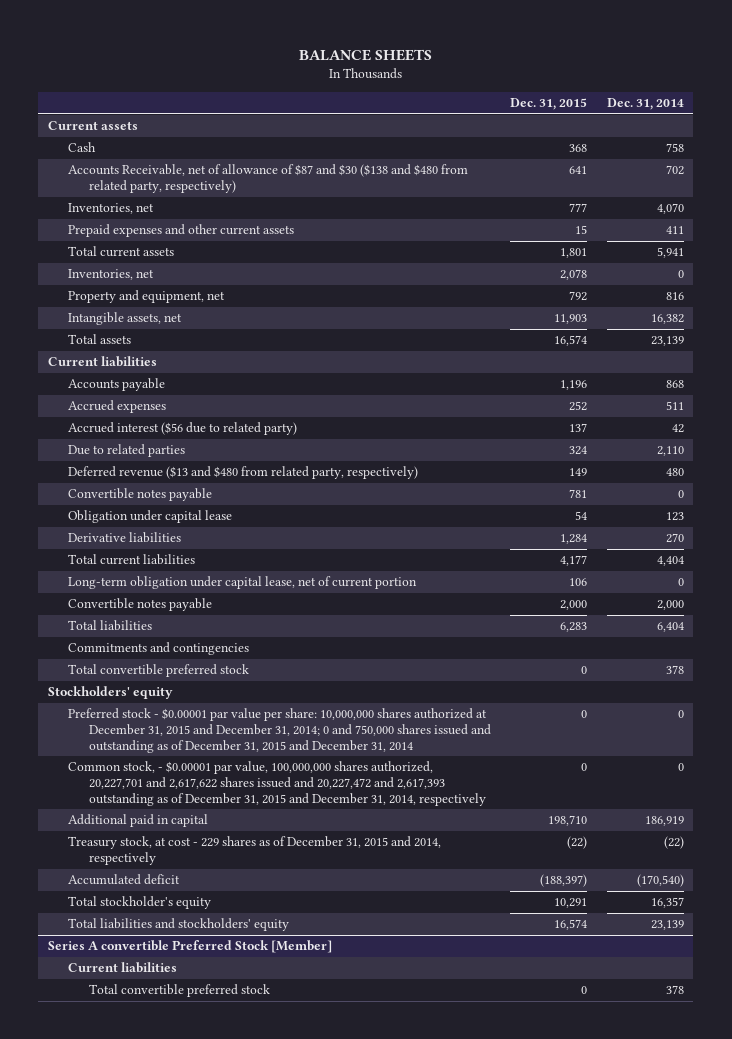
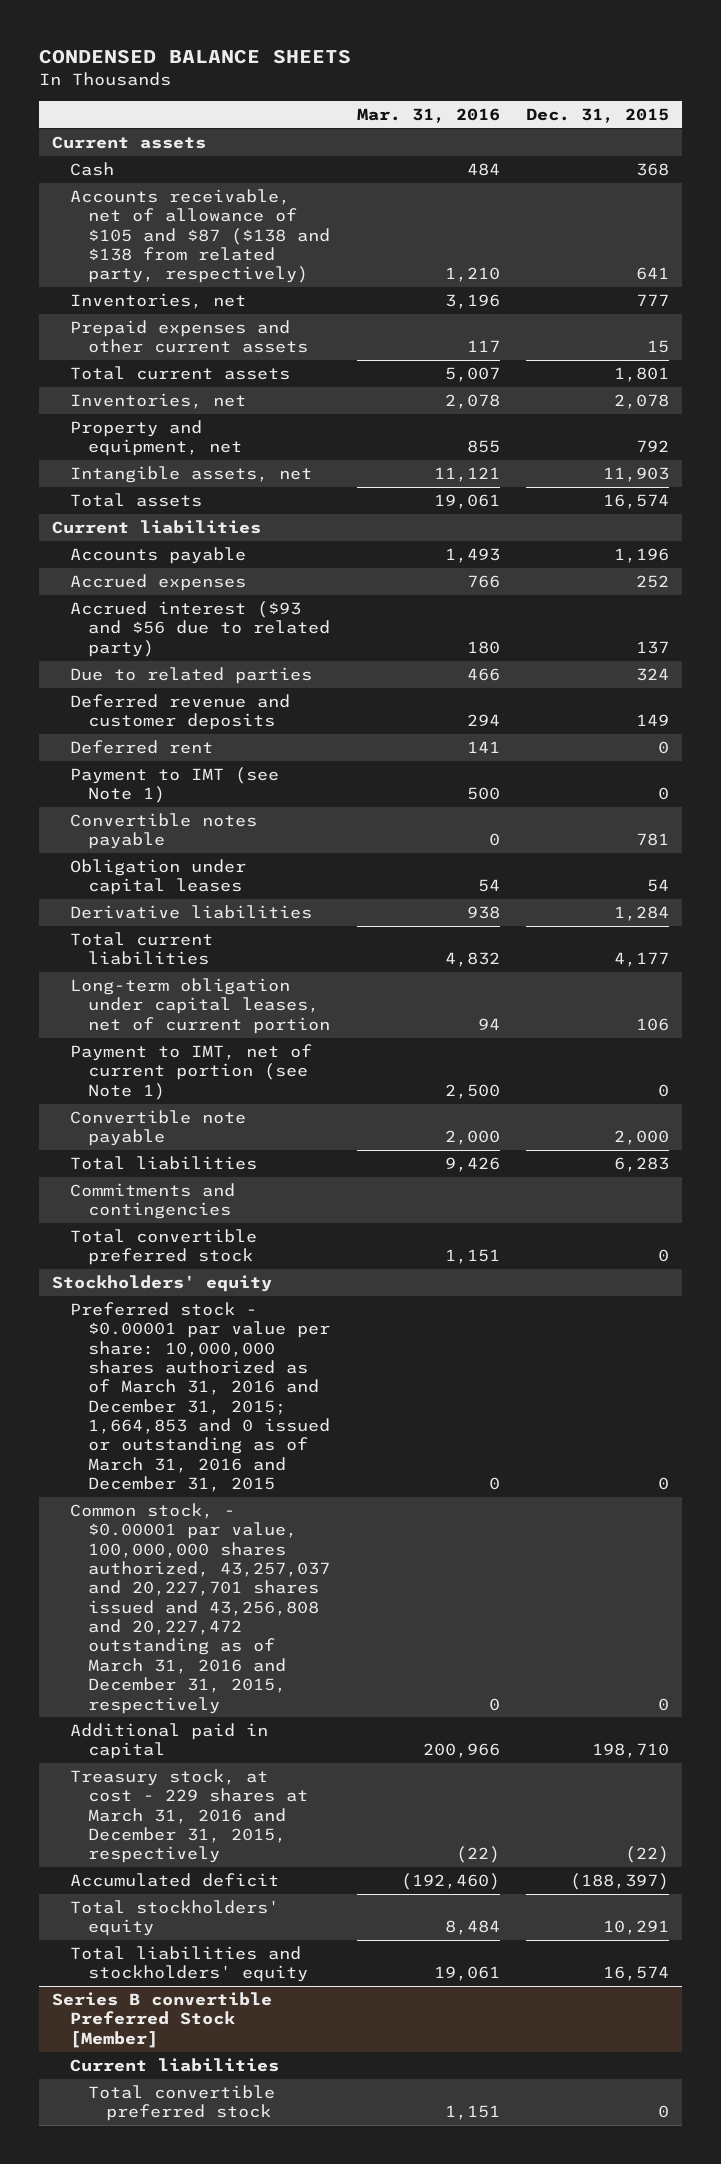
- BALANCE SHEETS
+ CONDENSED BALANCE SHEETS
- | Dec. 31, 2015 | Dec. 31, 2014
+ | Mar. 31, 2016 | Dec. 31, 2015
- Accounts Receivable, net of allowance of $87 and $30 ($138 and $480 from related party, respectively) | 641 | 702
+ Accounts receivable, net of allowance of $105 and $87 ($138 and $138 from related party, respectively) | 1,210 | 641
- Accrued interest ($56 due to related party) | 137 | 42
+ Accrued interest ($93 and $56 due to related party) | 180 | 137
- Deferred revenue ($13 and $480 from related party, respectively) | 149 | 480
+ Deferred revenue and customer deposits | 294 | 149
+ Deferred rent | 141 | 0
+ Payment to IMT (see Note 1) | 500 | 0
- Obligation under capital lease | 54 | 123
+ Obligation under capital leases | 54 | 54
- Long-term obligation under capital lease, net of current portion | 106 | 0
- Convertible notes payable | 2,000 | 2,000
+ Long-term obligation under capital leases, net of current portion | 94 | 106
+ Payment to IMT, net of current portion (see Note 1) | 2,500 | 0
+ Convertible note payable | 2,000 | 2,000
- Preferred stock - $0.00001 par value per share: 10,000,000 shares authorized at December 31, 2015 and December 31, 2014; 0 and 750,000 shares issued and outstanding as of December 31, 2015 and December 31, 2014 | 0 | 0
- Common stock, - $0.00001 par value, 100,000,000 shares authorized, 20,227,701 and 2,617,622 shares issued and 20,227,472 and 2,617,393 outstanding as of December 31, 2015 and December 31, 2014, respectively | 0 | 0
+ Preferred stock - $0.00001 par value per share: 10,000,000 shares authorized as of March 31, 2016 and December 31, 2015; 1,664,853 and 0 issued or outstanding as of March 31, 2016 and December 31, 2015 | 0 | 0
+ Common stock, - $0.00001 par value, 100,000,000 shares authorized, 43,257,037 and 20,227,701 shares issued and 43,256,808 and 20,227,472 outstanding as of March 31, 2016 and December 31, 2015, respectively | 0 | 0
- Treasury stock, at cost - 229 shares as of December 31, 2015 and 2014, respectively | (22) | (22)
+ Treasury stock, at cost - 229 shares at March 31, 2016 and December 31, 2015, respectively | (22) | (22)
- Total stockholder's equity | 10,291 | 16,357
+ Total stockholders' equity | 8,484 | 10,291
- Series A convertible Preferred Stock [Member]
+ Series B convertible Preferred Stock [Member]

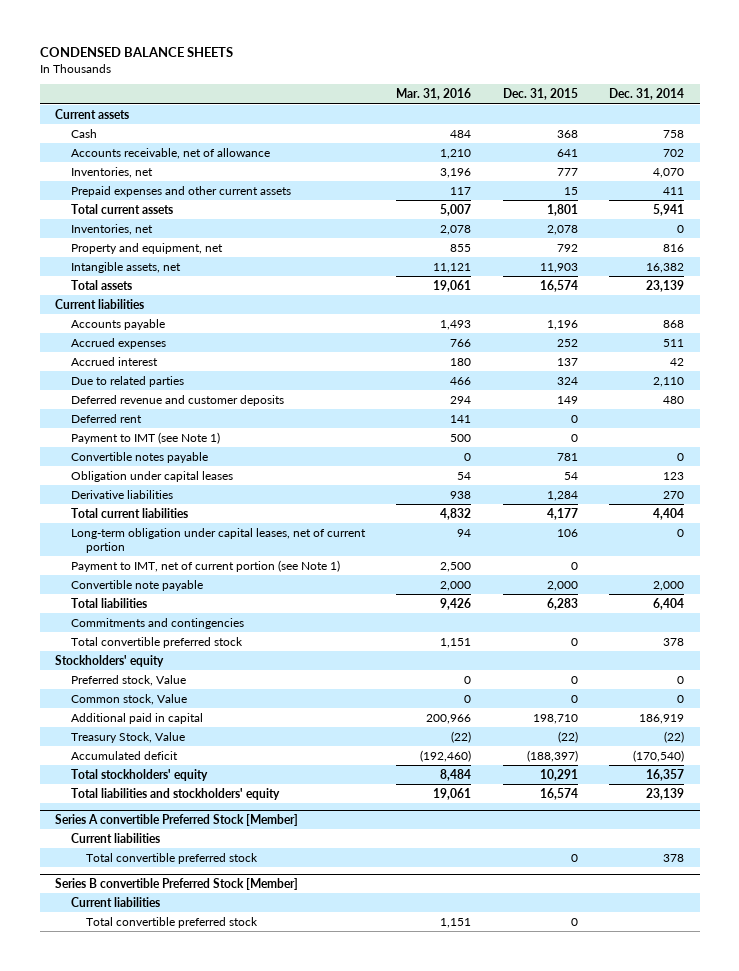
- | Mar. 31, 2016 | Dec. 31, 2015
+ | Mar. 31, 2016 | Dec. 31, 2015 | Dec. 31, 2014
- Accounts receivable, net of allowance of $105 and $87 ($138 and $138 from related party, respectively) | 1,210 | 641
+ Accounts receivable, net of allowance | 1,210 | 641 | 702
- Accrued interest ($93 and $56 due to related party) | 180 | 137
+ Accrued interest | 180 | 137 | 42
- Preferred stock - $0.00001 par value per share: 10,000,000 shares authorized as of March 31, 2016 and December 31, 2015; 1,664,853 and 0 issued or outstanding as of March 31, 2016 and December 31, 2015 | 0 | 0
- Common stock, - $0.00001 par value, 100,000,000 shares authorized, 43,257,037 and 20,227,701 shares issued and 43,256,808 and 20,227,472 outstanding as of March 31, 2016 and December 31, 2015, respectively | 0 | 0
+ Preferred stock, Value | 0 | 0 | 0
+ Common stock, Value | 0 | 0 | 0
- Treasury stock, at cost - 229 shares at March 31, 2016 and December 31, 2015, respectively | (22) | (22)
+ Treasury Stock, Value | (22) | (22) | (22)
+ Series A convertible Preferred Stock [Member]
+ Current liabilities
+ Total convertible preferred stock | | 0 | 378

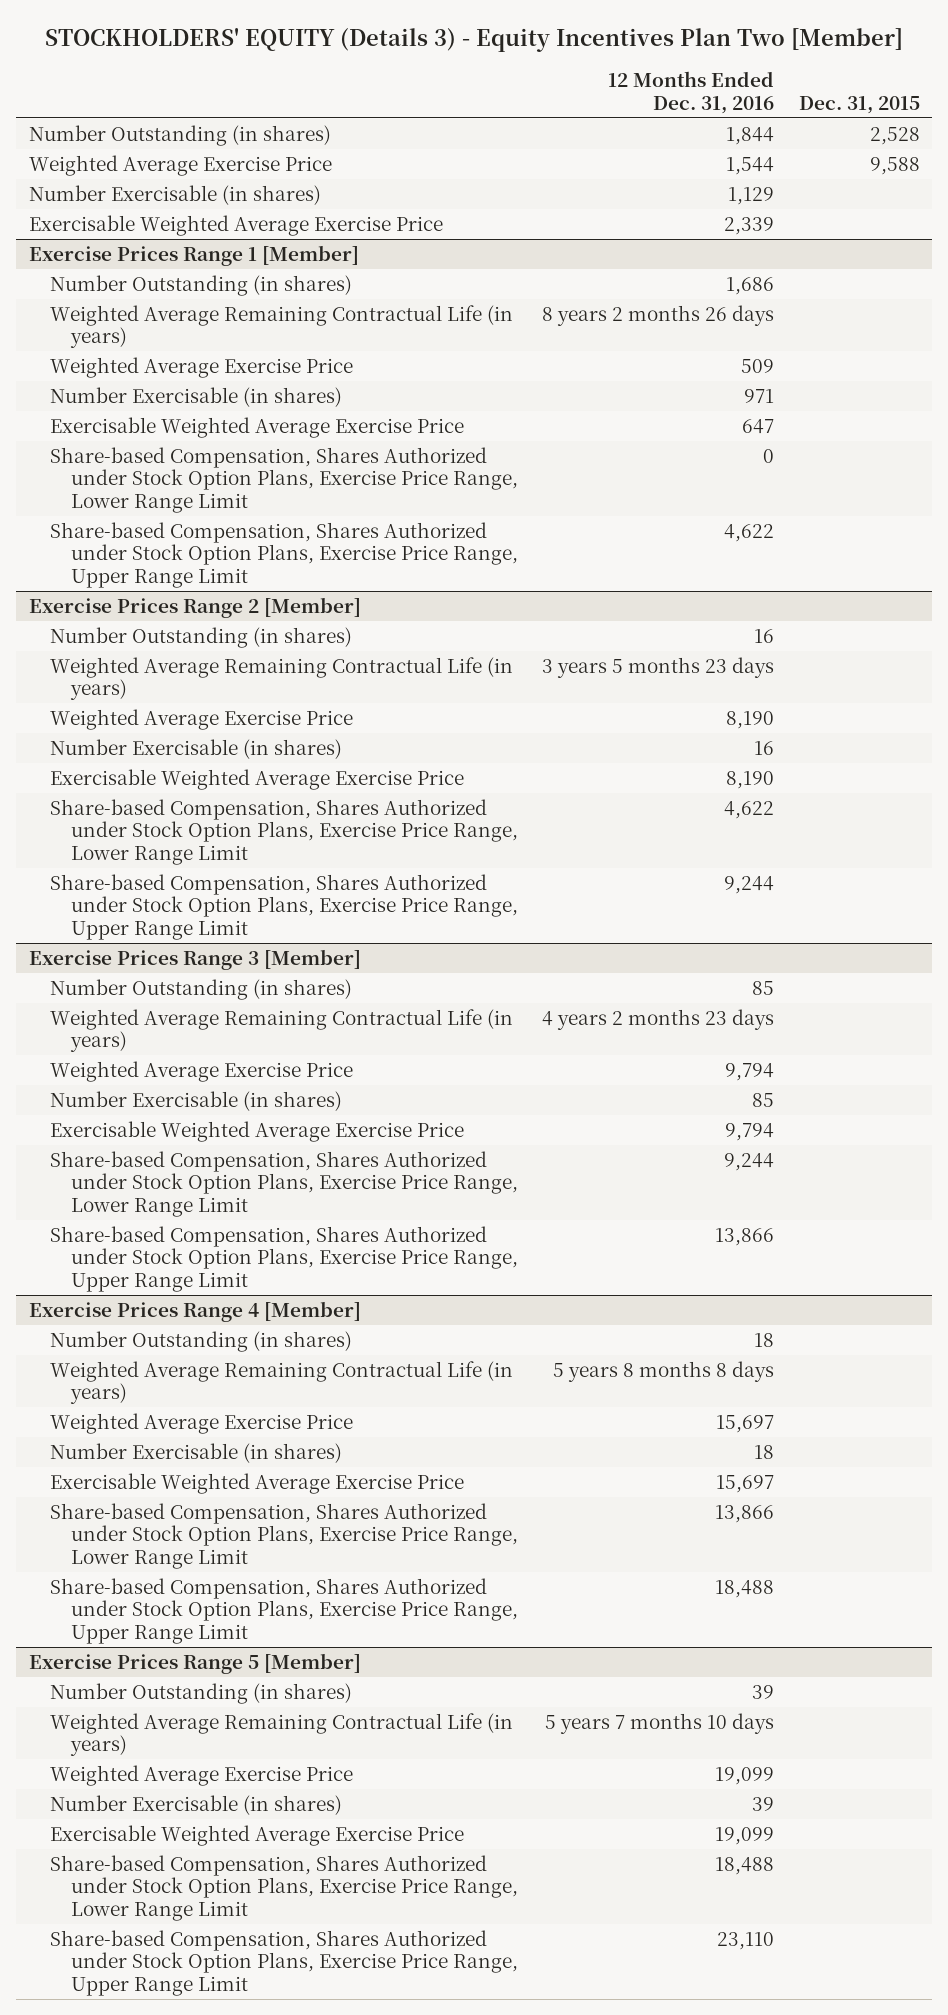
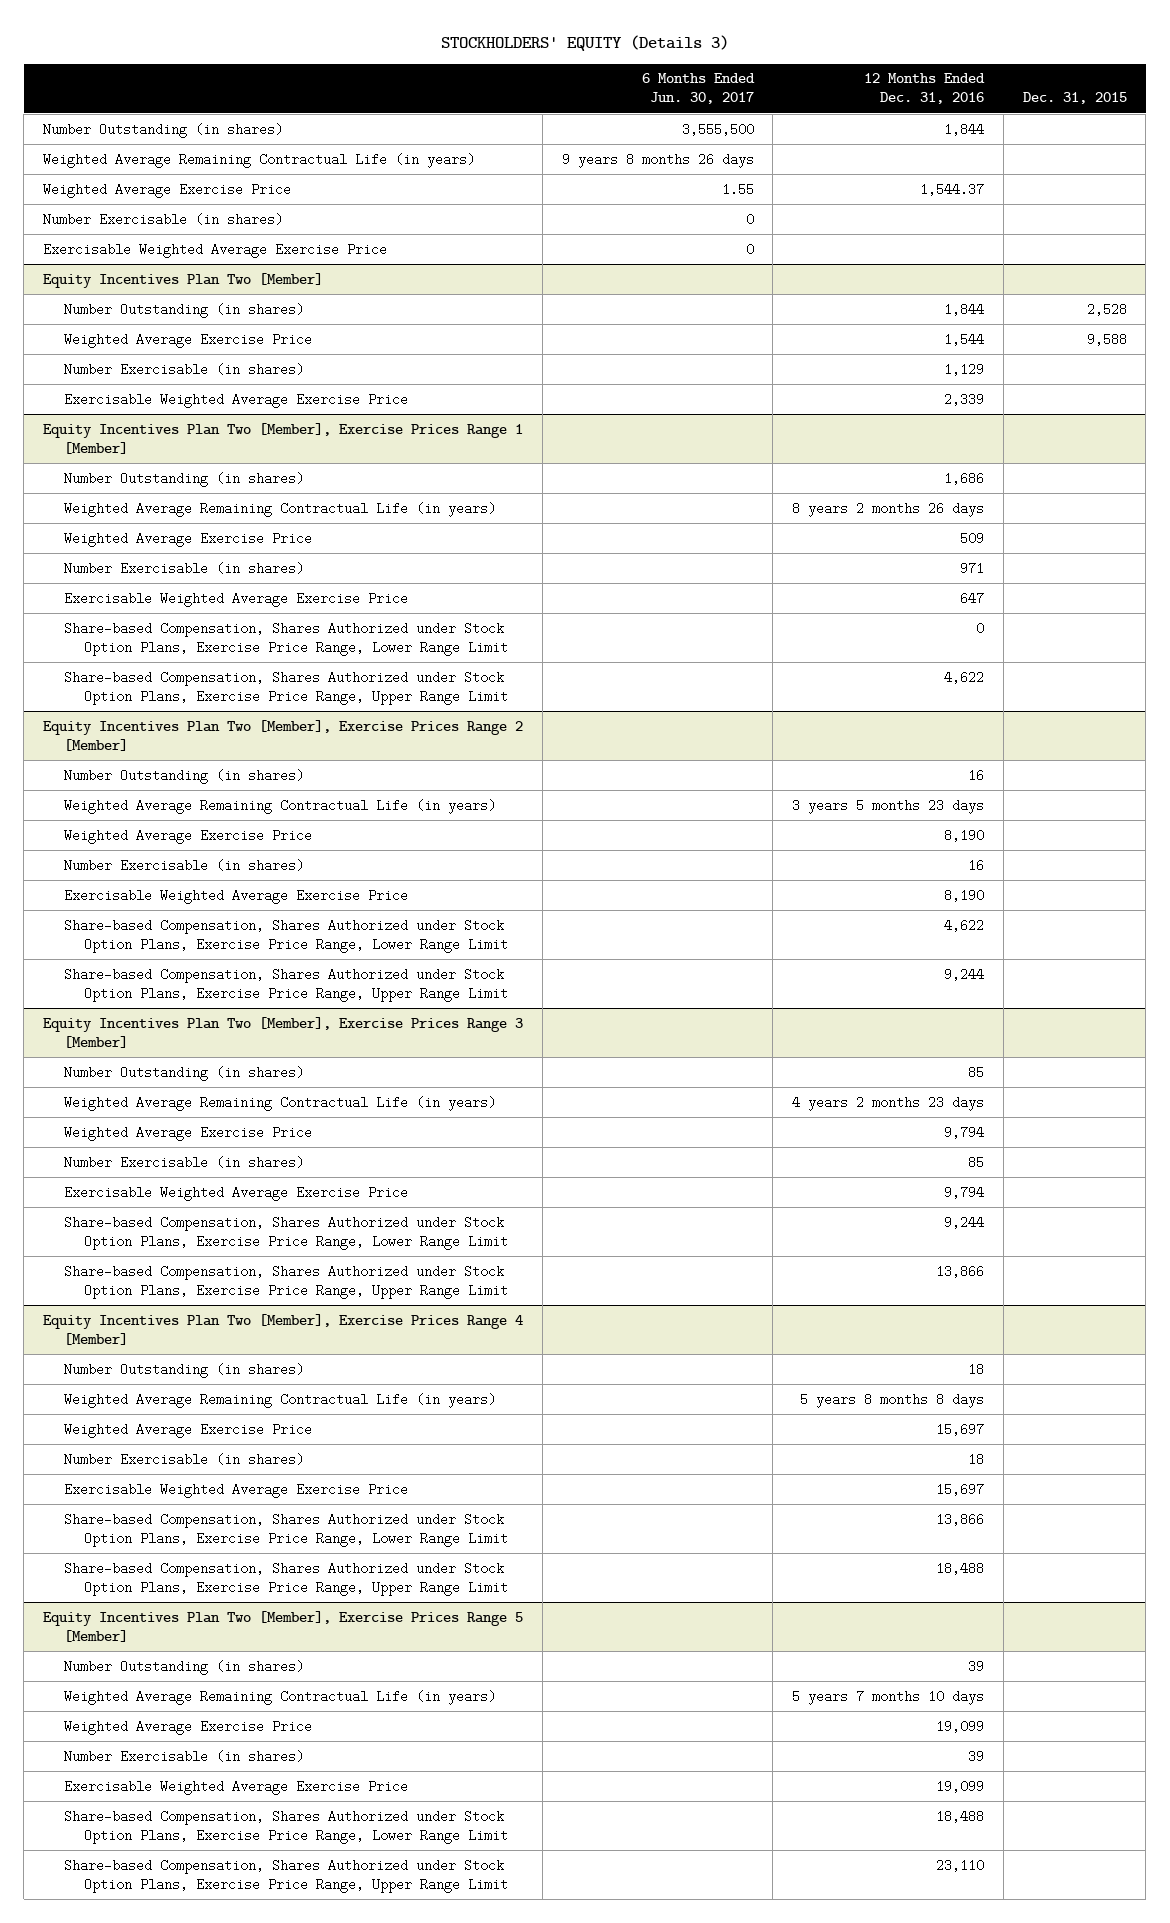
- STOCKHOLDERS' EQUITY (Details 3) - Equity Incentives Plan Two [Member]
+ STOCKHOLDERS' EQUITY (Details 3)
- | 12 Months Ended Dec. 31, 2016 | Dec. 31, 2015
+ | 6 Months Ended Jun. 30, 2017 | 12 Months Ended Dec. 31, 2016 | Dec. 31, 2015
+ Number Outstanding (in shares) | 3,555,500 | 1,844 |
+ Weighted Average Remaining Contractual Life (in years) | 9 years 8 months 26 days | |
+ Weighted Average Exercise Price | 1.55 | 1,544.37 |
+ Number Exercisable (in shares) | 0 | |
+ Exercisable Weighted Average Exercise Price | 0 | |
+ Equity Incentives Plan Two [Member]
- Exercise Prices Range 1 [Member]
+ Equity Incentives Plan Two [Member], Exercise Prices Range 1 [Member]
- Exercise Prices Range 2 [Member]
+ Equity Incentives Plan Two [Member], Exercise Prices Range 2 [Member]
- Exercise Prices Range 3 [Member]
+ Equity Incentives Plan Two [Member], Exercise Prices Range 3 [Member]
- Exercise Prices Range 4 [Member]
+ Equity Incentives Plan Two [Member], Exercise Prices Range 4 [Member]
- Exercise Prices Range 5 [Member]
+ Equity Incentives Plan Two [Member], Exercise Prices Range 5 [Member]

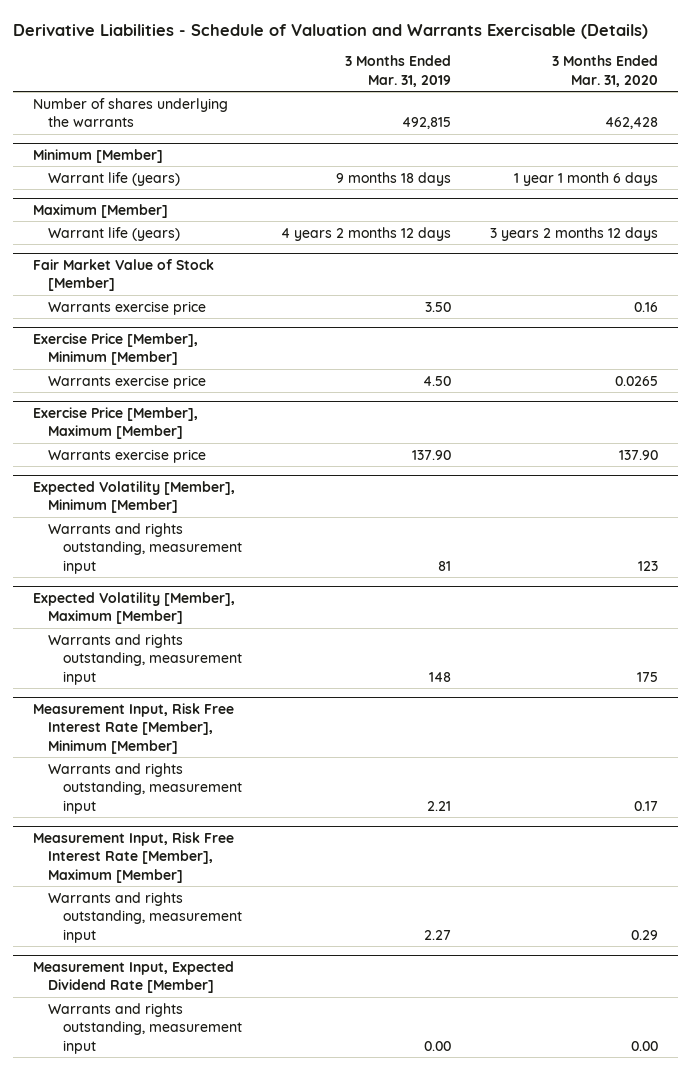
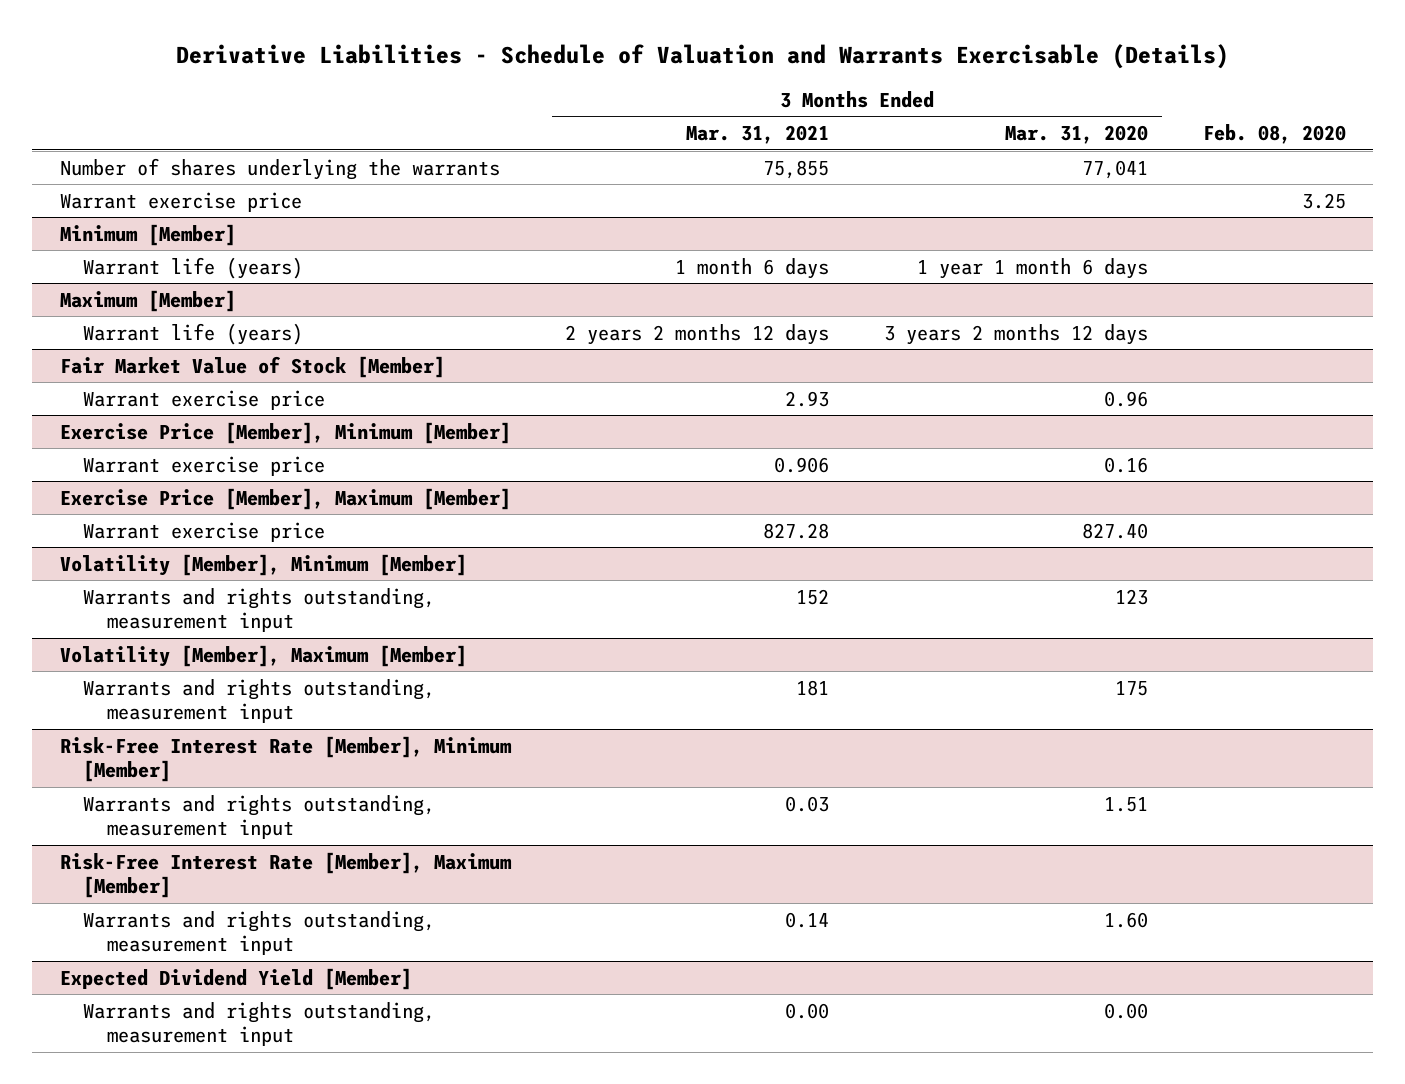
- | 3 Months Ended Mar. 31, 2019 | 3 Months Ended Mar. 31, 2020
+ | 3 Months Ended Mar. 31, 2021 | 3 Months Ended Mar. 31, 2020 | Feb. 08, 2020
- Number of shares underlying the warrants | 492,815 | 462,428
+ Number of shares underlying the warrants | 75,855 | 77,041 |
+ Warrant exercise price | | | 3.25
@ Fair Market Value of Stock [Member]
- Warrants exercise price | 3.50 | 0.16
+ Warrant exercise price | 2.93 | 0.96 |
@ Exercise Price [Member], Minimum [Member]
- Warrants exercise price | 4.50 | 0.0265
+ Warrant exercise price | 0.906 | 0.16 |
@ Exercise Price [Member], Maximum [Member]
- Warrants exercise price | 137.90 | 137.90
- Expected Volatility [Member], Minimum [Member]
@ Exercise Price [Member], Maximum [Member]
+ Warrant exercise price | 827.28 | 827.40 |
+ Volatility [Member], Minimum [Member]
- Expected Volatility [Member], Maximum [Member]
+ Volatility [Member], Maximum [Member]
- Measurement Input, Risk Free Interest Rate [Member], Minimum [Member]
- Warrants and rights outstanding, measurement input | 2.21 | 0.17
- Measurement Input, Risk Free Interest Rate [Member], Maximum [Member]
- Warrants and rights outstanding, measurement input | 2.27 | 0.29
- Measurement Input, Expected Dividend Rate [Member]
+ Risk-Free Interest Rate [Member], Minimum [Member]
+ Warrants and rights outstanding, measurement input | 0.03 | 1.51 |
+ Risk-Free Interest Rate [Member], Maximum [Member]
+ Warrants and rights outstanding, measurement input | 0.14 | 1.60 |
+ Expected Dividend Yield [Member]

